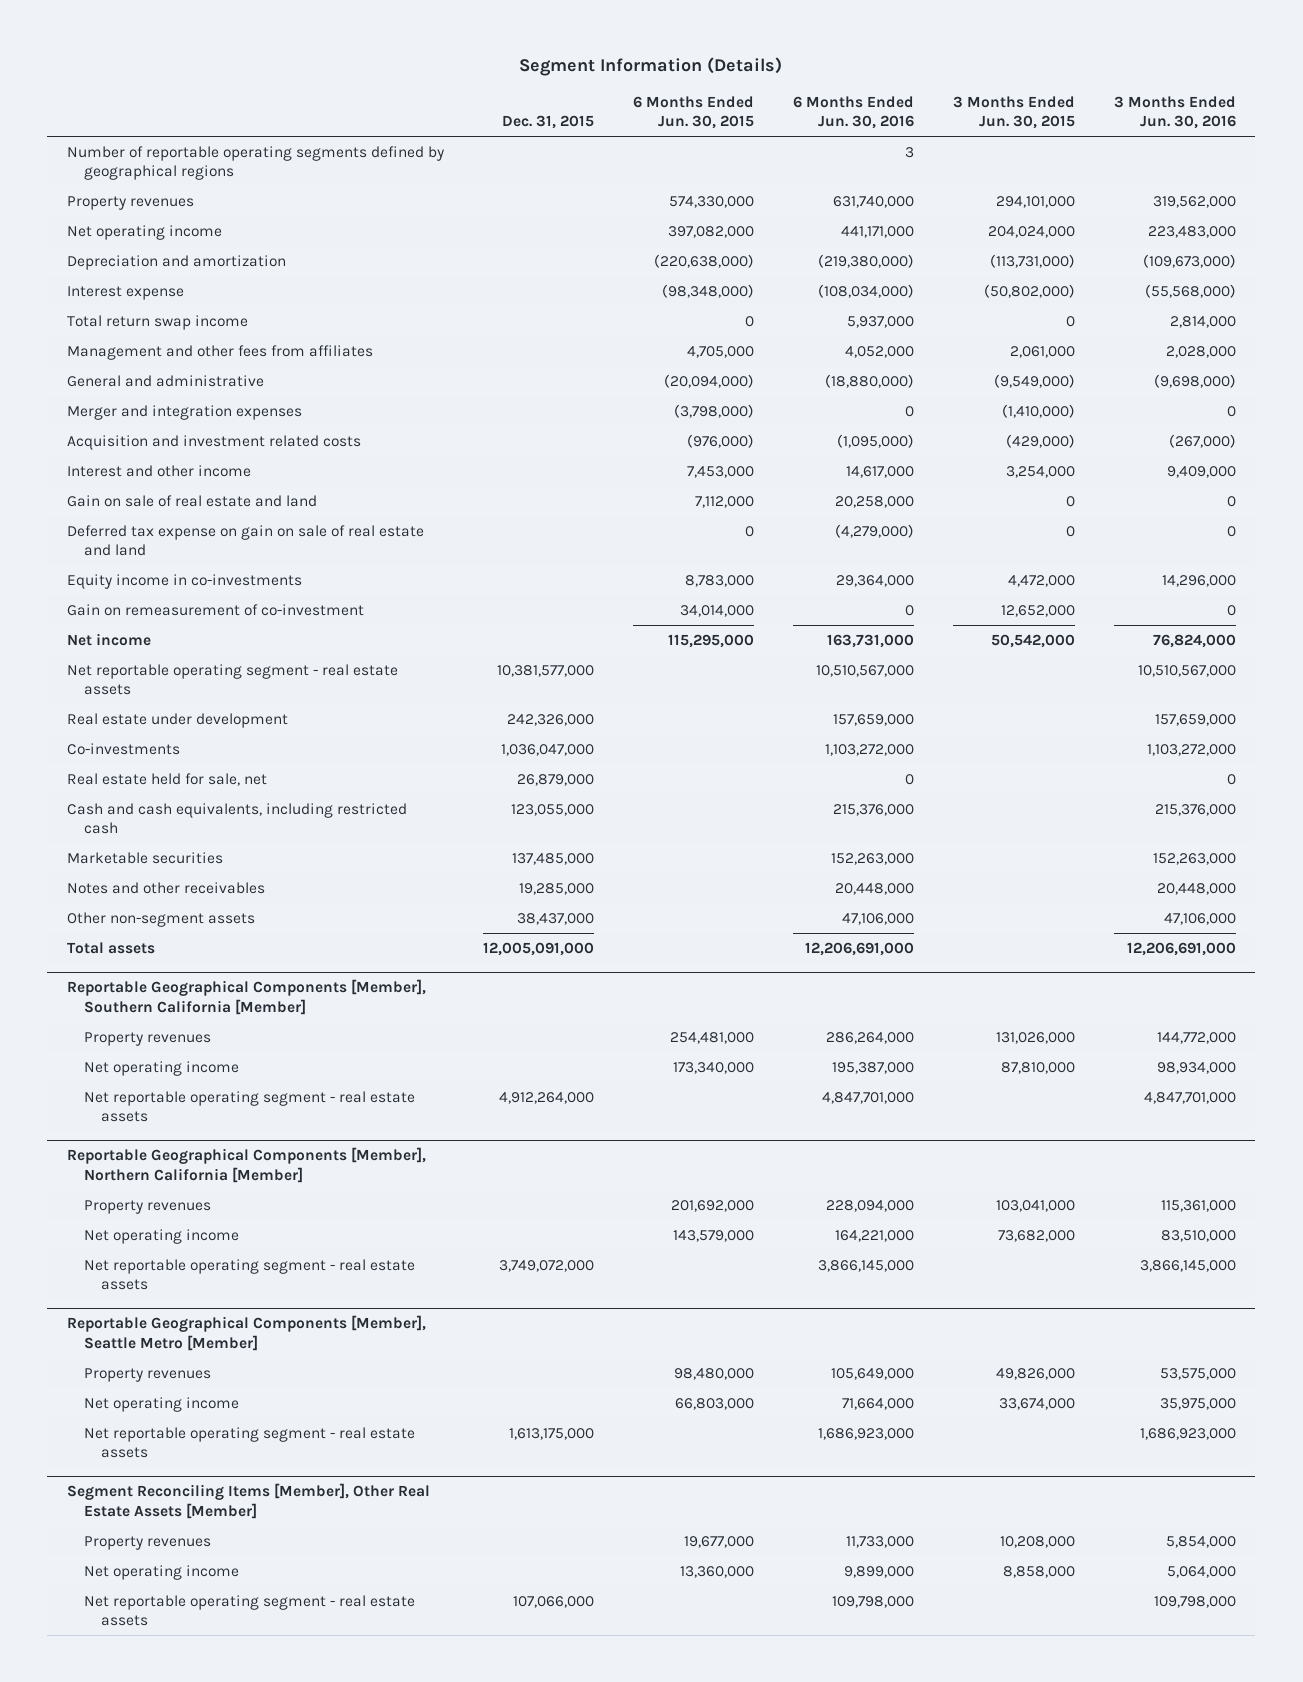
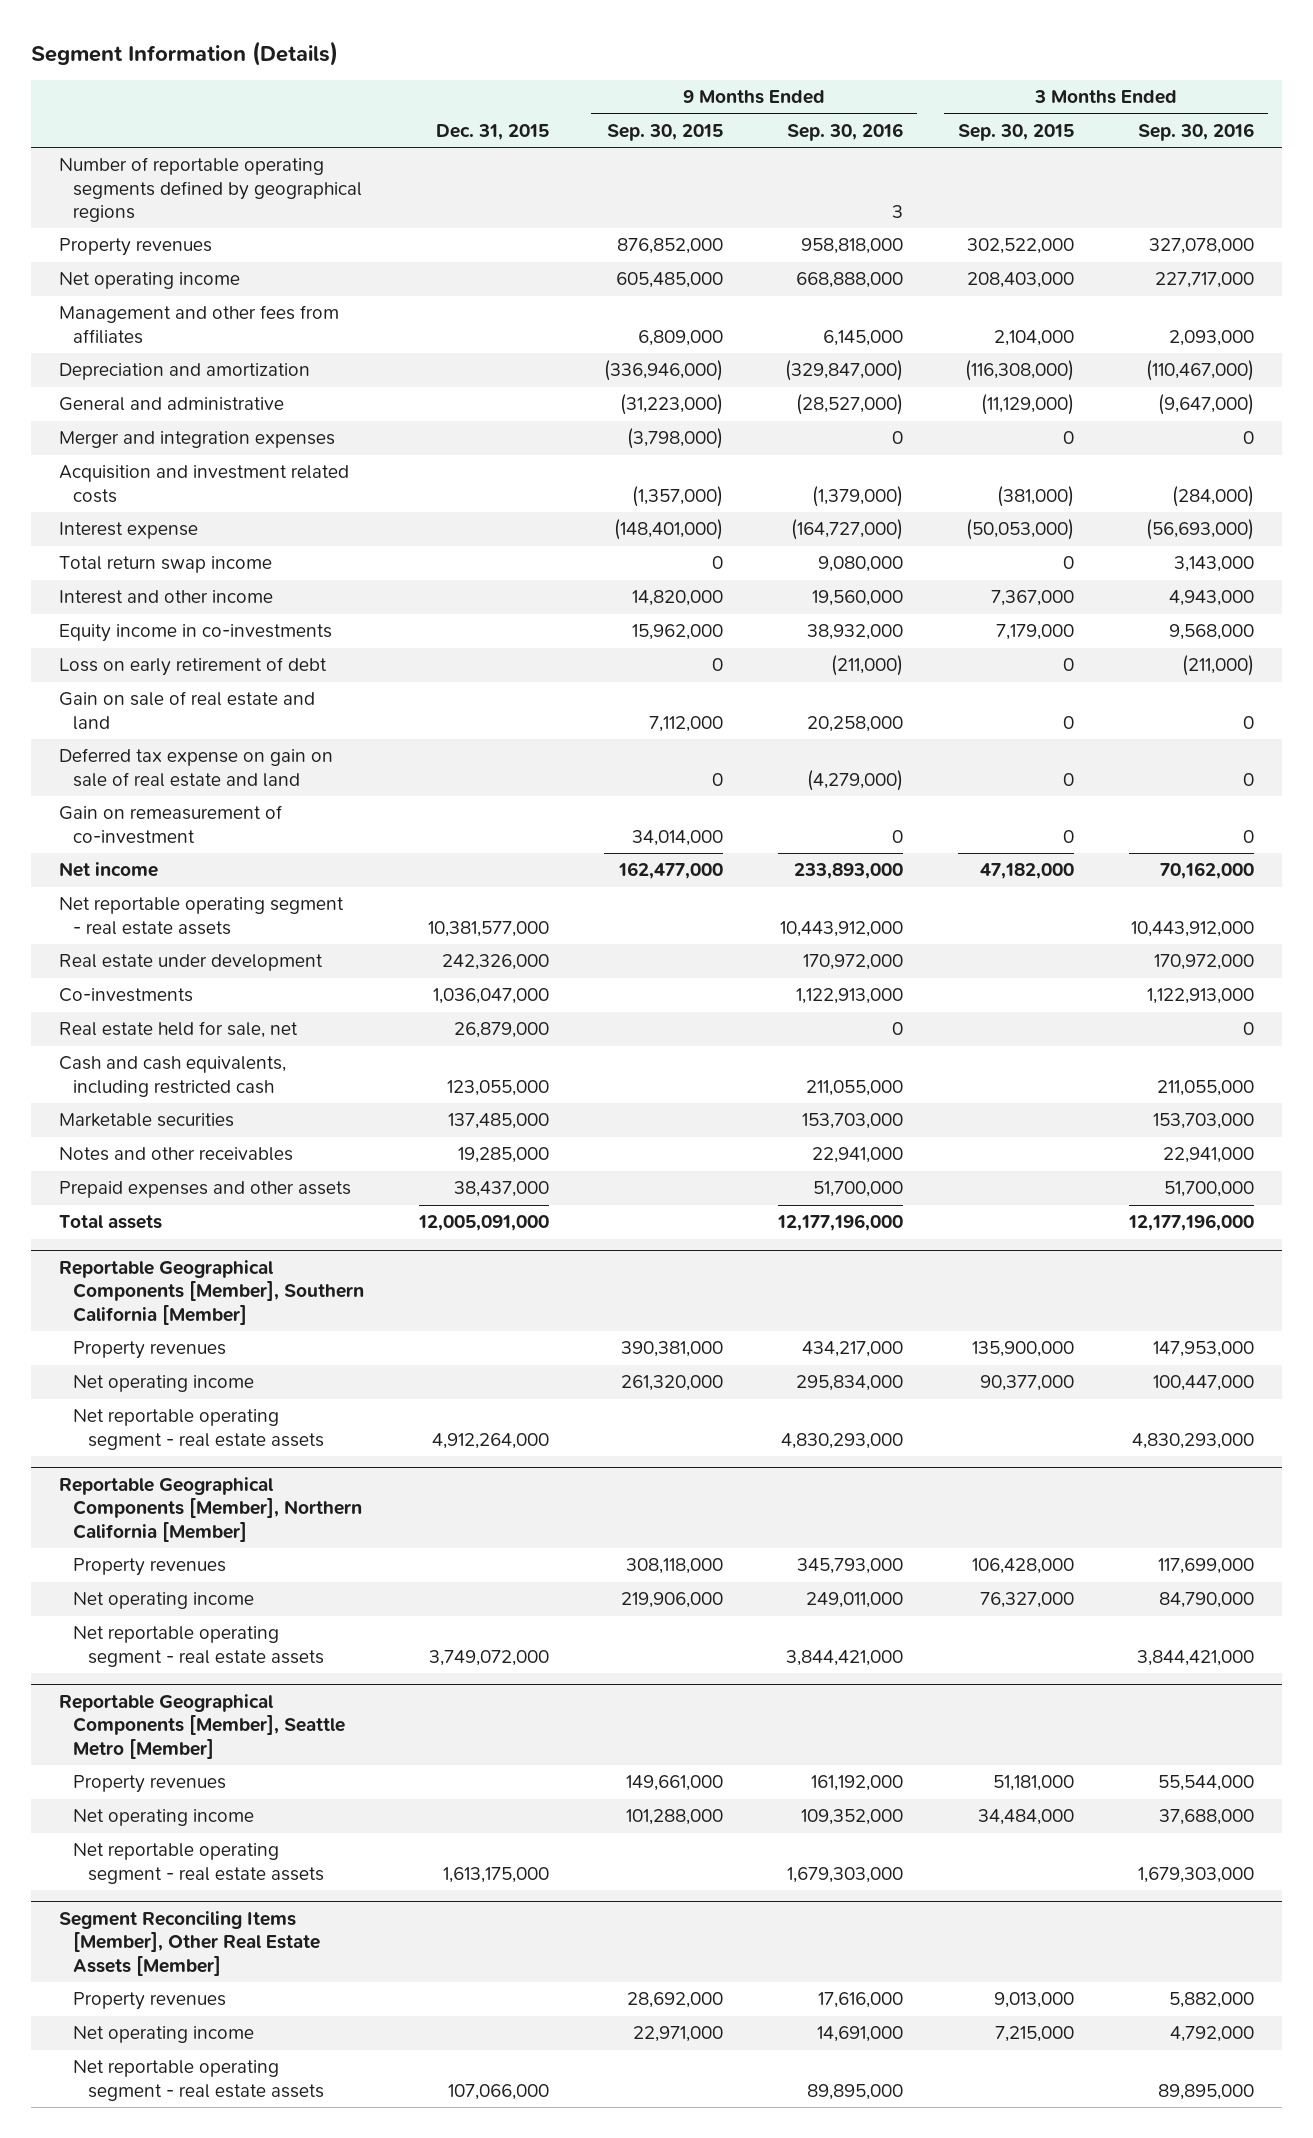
- | Dec. 31, 2015 | 6 Months Ended Jun. 30, 2015 | 6 Months Ended Jun. 30, 2016 | 3 Months Ended Jun. 30, 2015 | 3 Months Ended Jun. 30, 2016
+ | Dec. 31, 2015 | 9 Months Ended Sep. 30, 2015 | 9 Months Ended Sep. 30, 2016 | 3 Months Ended Sep. 30, 2015 | 3 Months Ended Sep. 30, 2016
moved down: Depreciation and amortization | | (336,946,000) | (329,847,000) | (116,308,000) | (110,467,000)
moved down: Interest expense | | (148,401,000) | (164,727,000) | (50,053,000) | (56,693,000)
moved down: Total return swap income | | 0 | 9,080,000 | 0 | 3,143,000
moved up: Equity income in co-investments | | 15,962,000 | 38,932,000 | 7,179,000 | 9,568,000
+ Loss on early retirement of debt | | 0 | (211,000) | 0 | (211,000)
- Other non-segment assets | 38,437,000 | | 47,106,000 | | 47,106,000
+ Prepaid expenses and other assets | 38,437,000 | | 51,700,000 | | 51,700,000

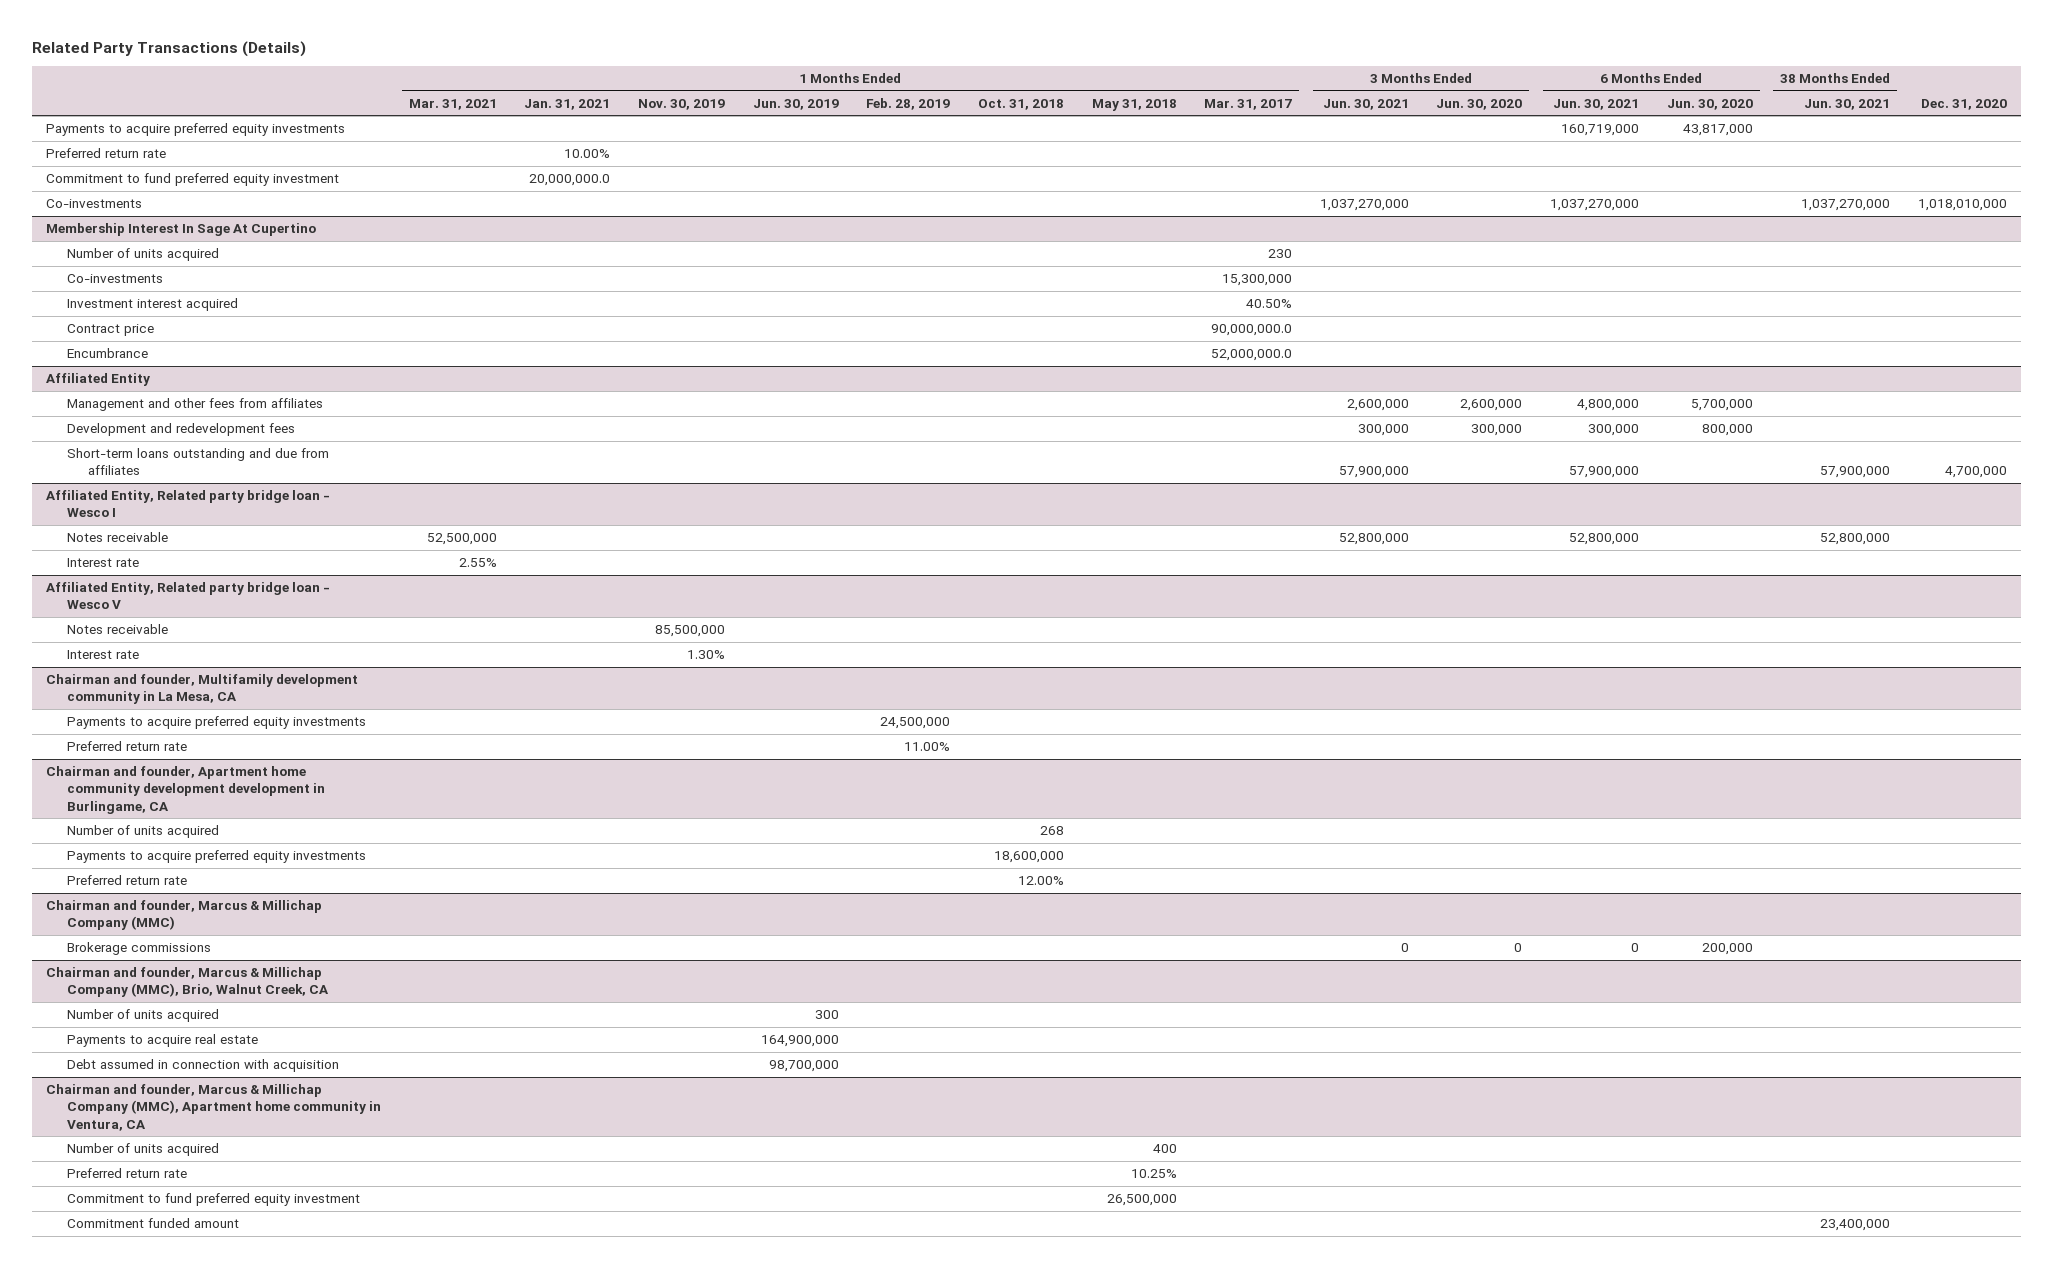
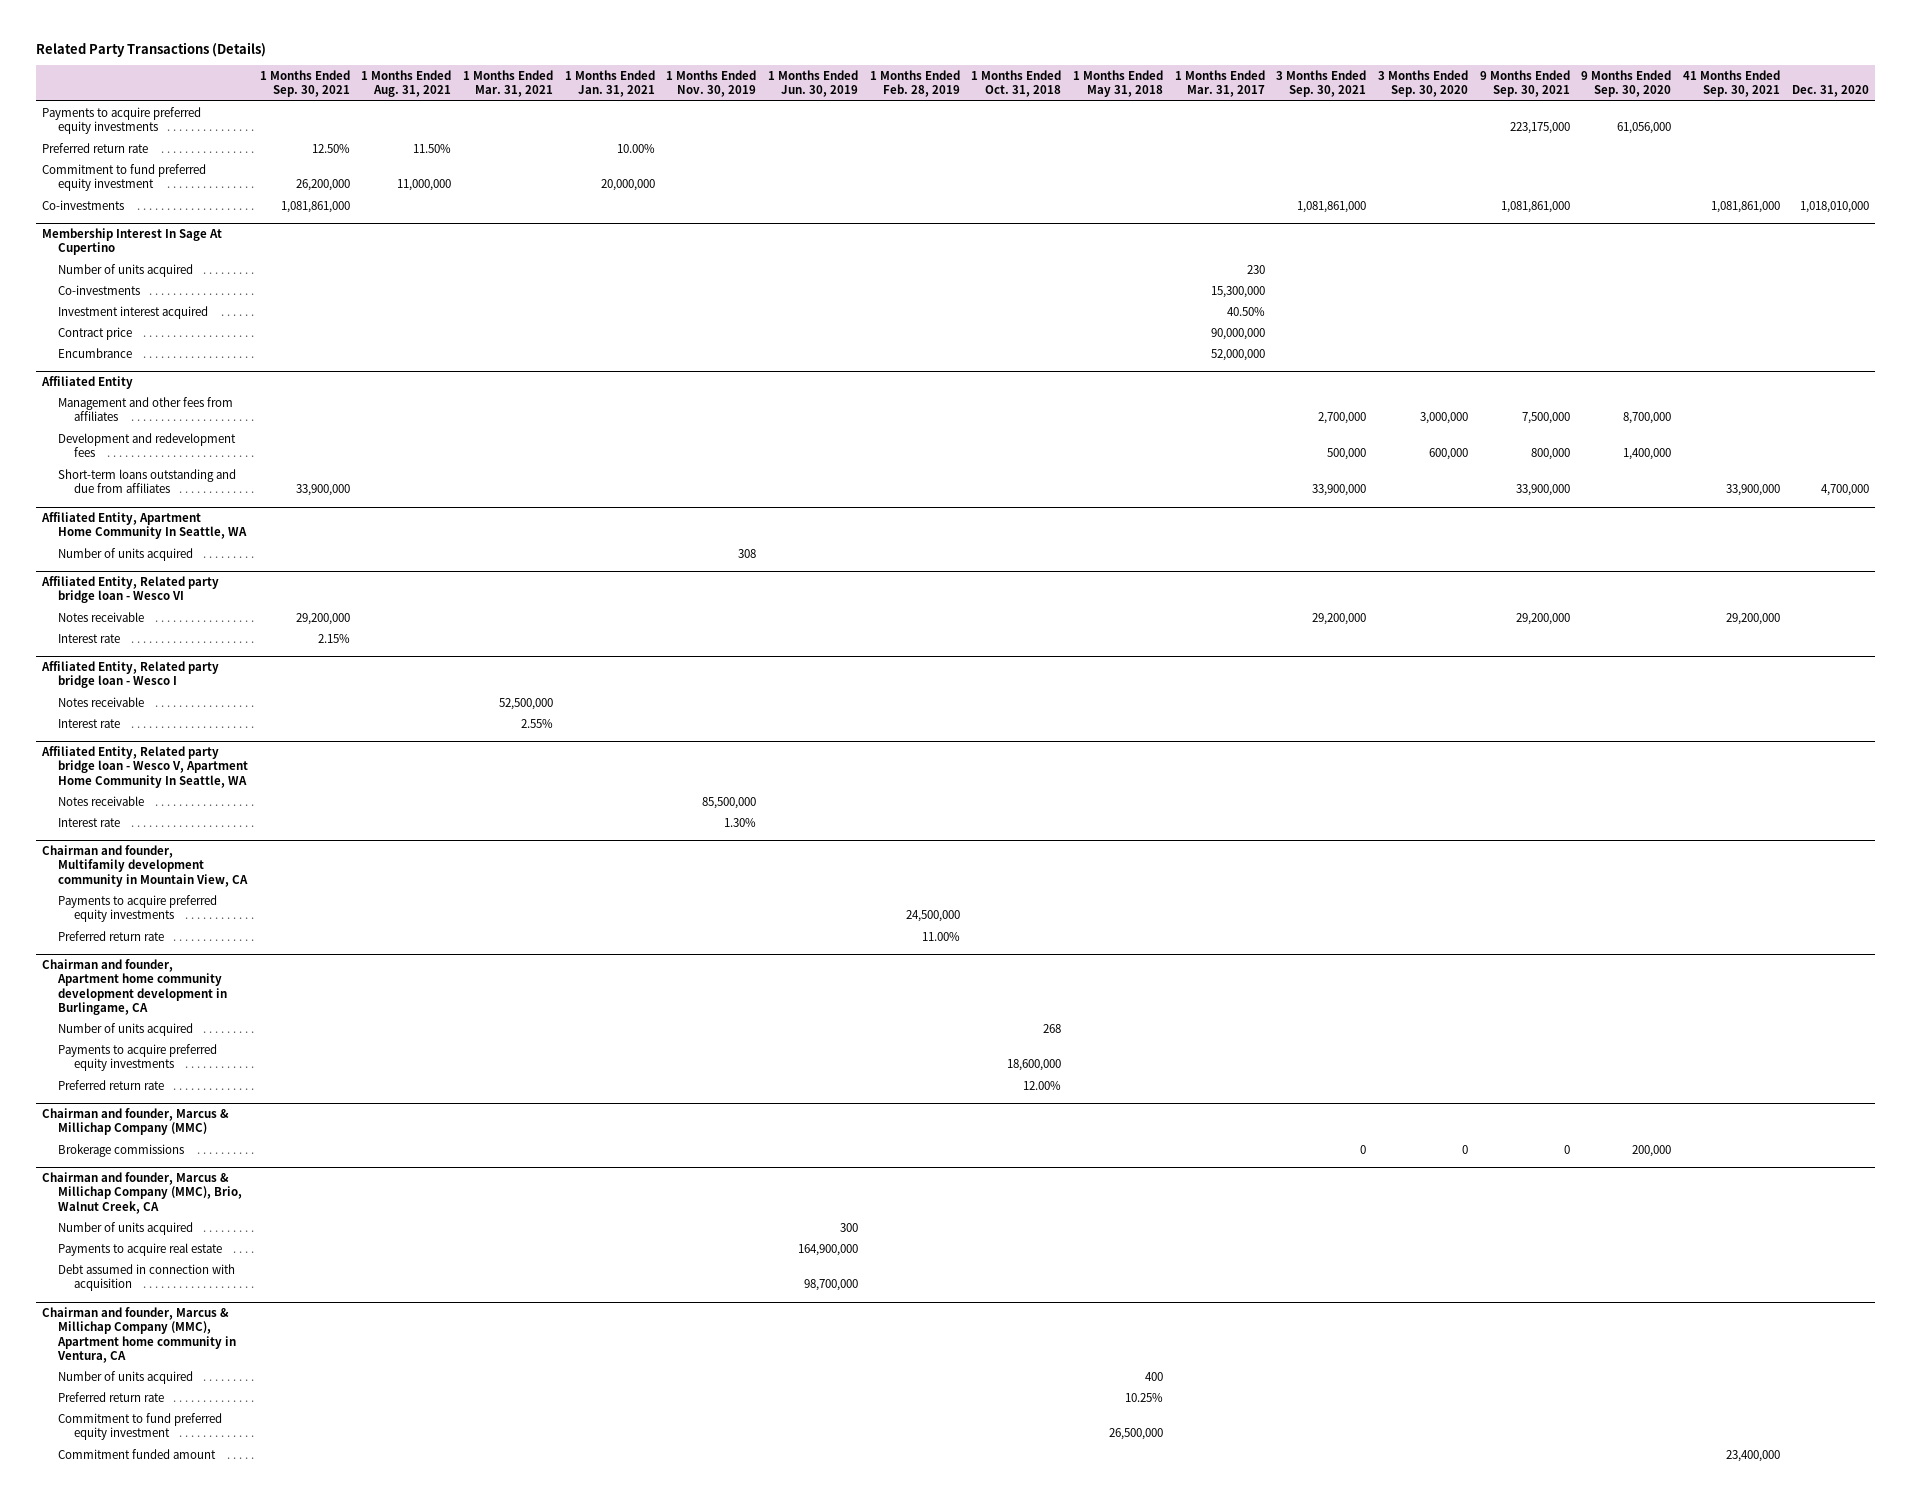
- | 1 Months Ended Mar. 31, 2021 | 1 Months Ended Jan. 31, 2021 | 1 Months Ended Nov. 30, 2019 | 1 Months Ended Jun. 30, 2019 | 1 Months Ended Feb. 28, 2019 | 1 Months Ended Oct. 31, 2018 | 1 Months Ended May 31, 2018 | 1 Months Ended Mar. 31, 2017 | 3 Months Ended Jun. 30, 2021 | 3 Months Ended Jun. 30, 2020 | 6 Months Ended Jun. 30, 2021 | 6 Months Ended Jun. 30, 2020 | 38 Months Ended Jun. 30, 2021 | Dec. 31, 2020
+ | 1 Months Ended Sep. 30, 2021 | 1 Months Ended Aug. 31, 2021 | 1 Months Ended Mar. 31, 2021 | 1 Months Ended Jan. 31, 2021 | 1 Months Ended Nov. 30, 2019 | 1 Months Ended Jun. 30, 2019 | 1 Months Ended Feb. 28, 2019 | 1 Months Ended Oct. 31, 2018 | 1 Months Ended May 31, 2018 | 1 Months Ended Mar. 31, 2017 | 3 Months Ended Sep. 30, 2021 | 3 Months Ended Sep. 30, 2020 | 9 Months Ended Sep. 30, 2021 | 9 Months Ended Sep. 30, 2020 | 41 Months Ended Sep. 30, 2021 | Dec. 31, 2020
- Commitment to fund preferred equity investment | | 20,000,000.0 | | | | | | | | | | | |
+ Commitment to fund preferred equity investment | 26,200,000 | 11,000,000 | | 20,000,000 | | | | | | | | | | | |
@ Membership Interest In Sage At Cupertino
- Contract price | | | | | | | | 90,000,000.0 | | | | | |
- Encumbrance | | | | | | | | 52,000,000.0 | | | | | |
+ Contract price | | | | | | | | | | 90,000,000 | | | | | |
+ Encumbrance | | | | | | | | | | 52,000,000 | | | | | |
+ Affiliated Entity, Apartment Home Community In Seattle, WA
+ Number of units acquired | | | | | 308 | | | | | | | | | | |
+ Affiliated Entity, Related party bridge loan - Wesco VI
+ Notes receivable | 29,200,000 | | | | | | | | | | 29,200,000 | | 29,200,000 | | 29,200,000 |
+ Interest rate | 2.15% | | | | | | | | | | | | | | |
- Affiliated Entity, Related party bridge loan - Wesco V
+ Affiliated Entity, Related party bridge loan - Wesco V, Apartment Home Community In Seattle, WA
- Chairman and founder, Multifamily development community in La Mesa, CA
+ Chairman and founder, Multifamily development community in Mountain View, CA

